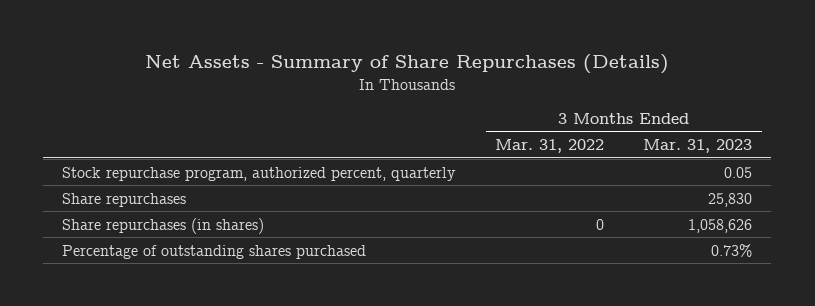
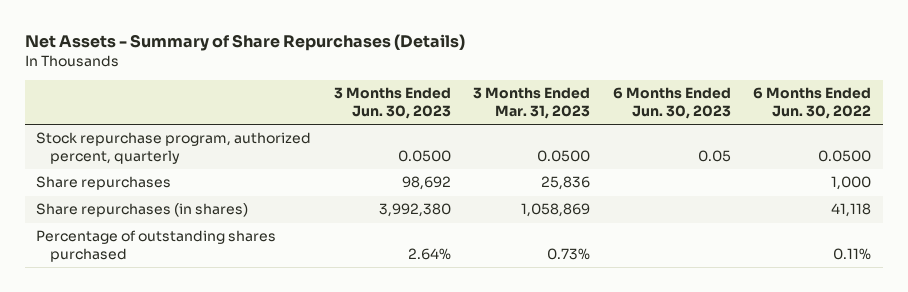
- | 3 Months Ended Mar. 31, 2022 | 3 Months Ended Mar. 31, 2023
+ | 3 Months Ended Jun. 30, 2023 | 3 Months Ended Mar. 31, 2023 | 6 Months Ended Jun. 30, 2023 | 6 Months Ended Jun. 30, 2022
- Stock repurchase program, authorized percent, quarterly | | 0.05
- Share repurchases | | 25,830
- Share repurchases (in shares) | 0 | 1,058,626
+ Stock repurchase program, authorized percent, quarterly | 0.0500 | 0.0500 | 0.05 | 0.0500
+ Share repurchases | 98,692 | 25,836 | | 1,000
+ Share repurchases (in shares) | 3,992,380 | 1,058,869 | | 41,118

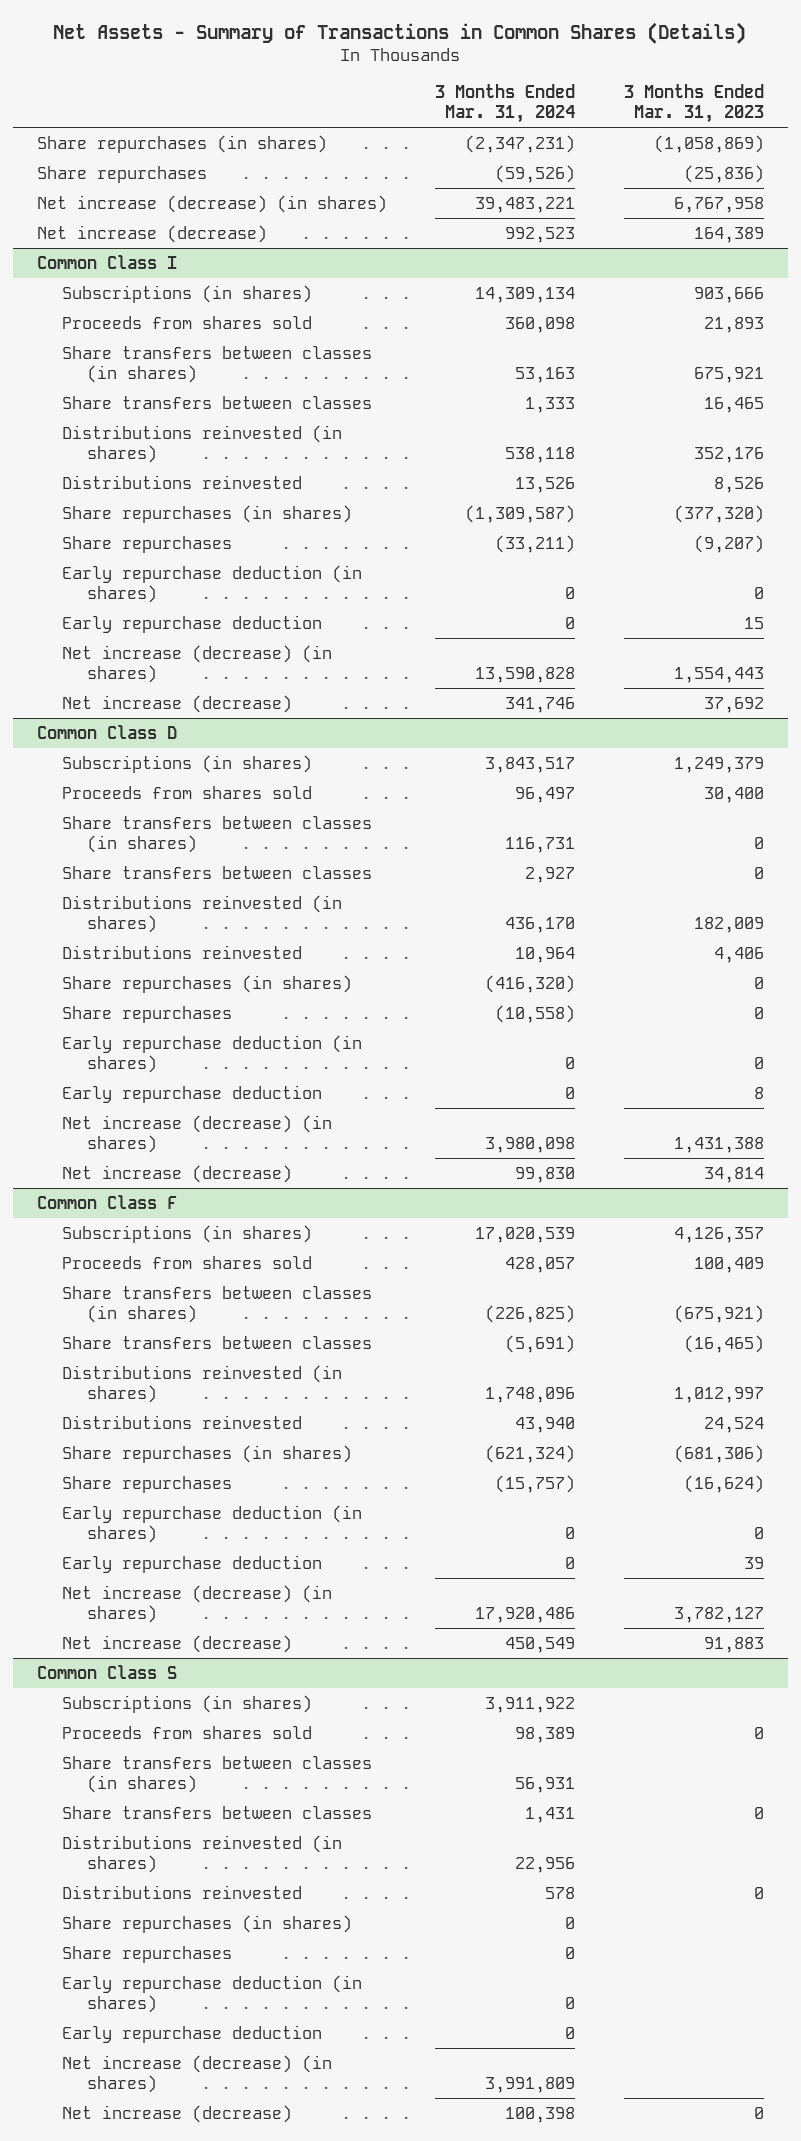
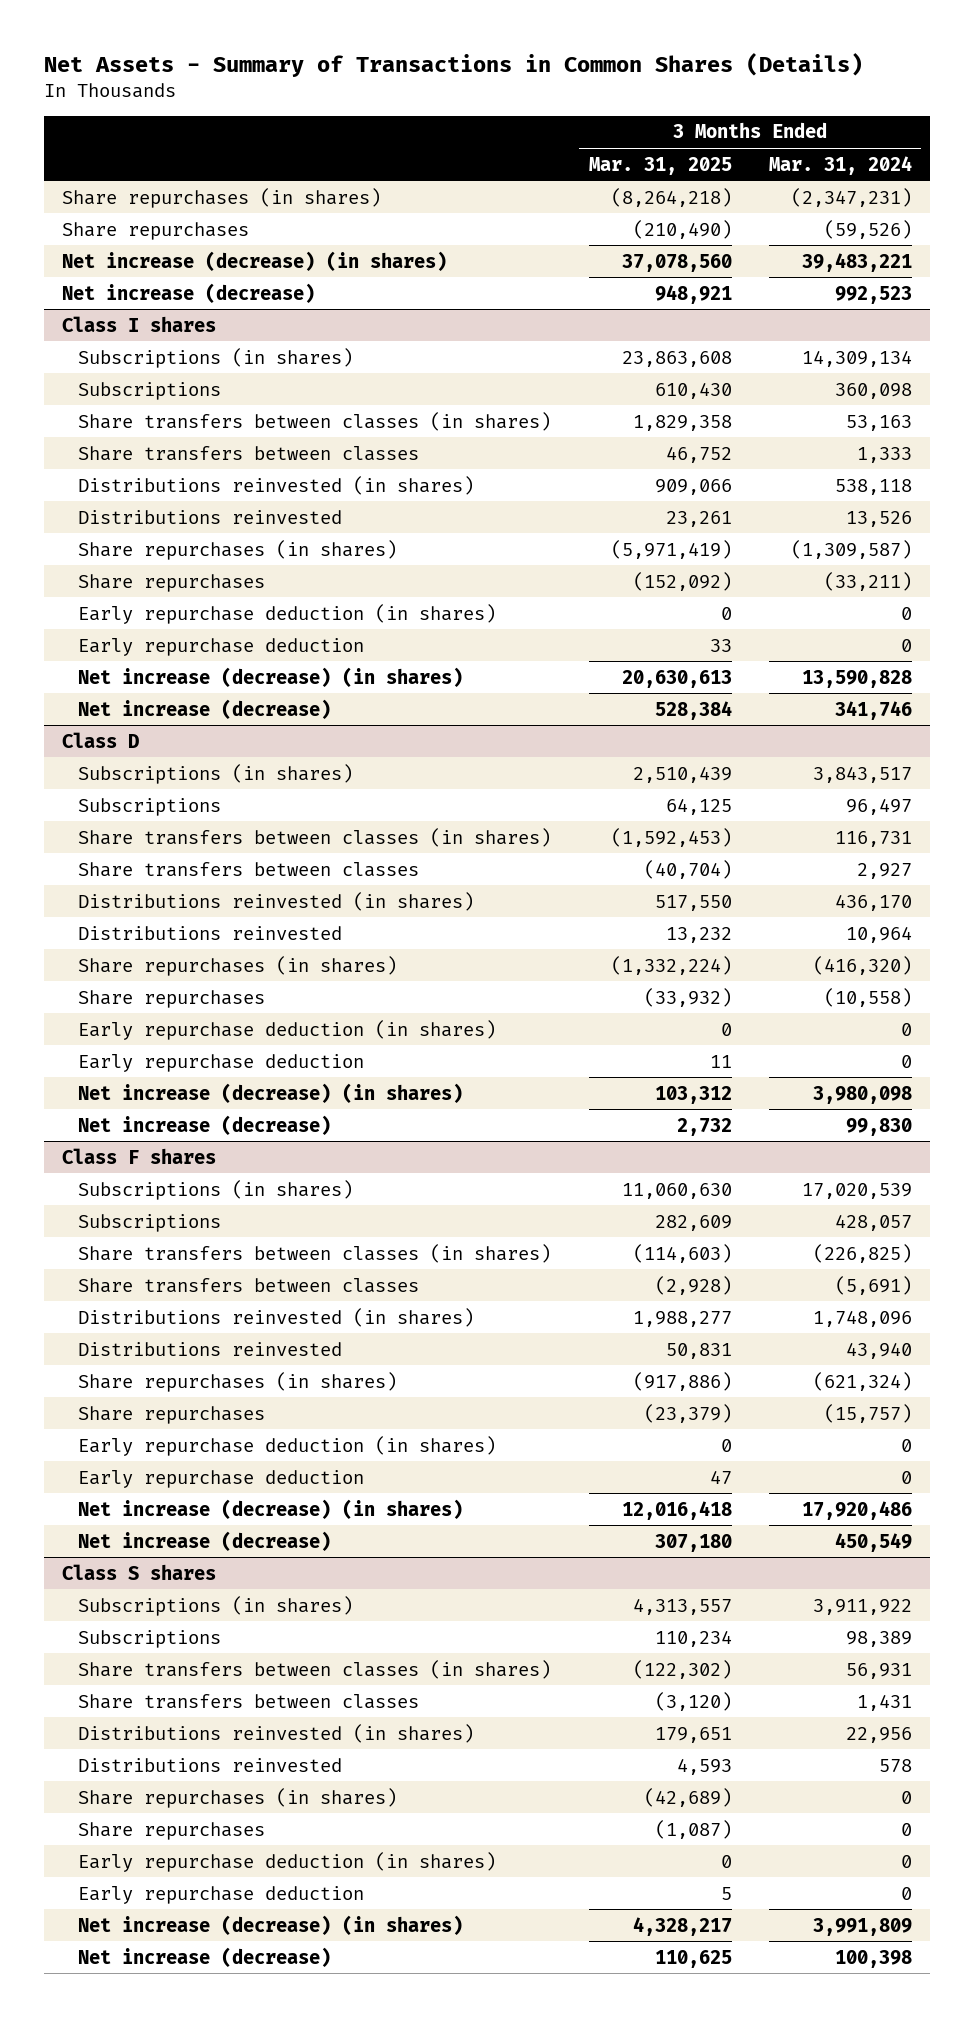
- | 3 Months Ended Mar. 31, 2024 | 3 Months Ended Mar. 31, 2023
+ | 3 Months Ended Mar. 31, 2025 | 3 Months Ended Mar. 31, 2024
- Common Class I
+ Class I shares
- Proceeds from shares sold | 360,098 | 21,893
+ Subscriptions | 610,430 | 360,098
- Common Class D
+ Class D
- Proceeds from shares sold | 96,497 | 30,400
+ Subscriptions | 64,125 | 96,497
- Common Class F
+ Class F shares
- Proceeds from shares sold | 428,057 | 100,409
+ Subscriptions | 282,609 | 428,057
- Common Class S
+ Class S shares
- Proceeds from shares sold | 98,389 | 0
+ Subscriptions | 110,234 | 98,389

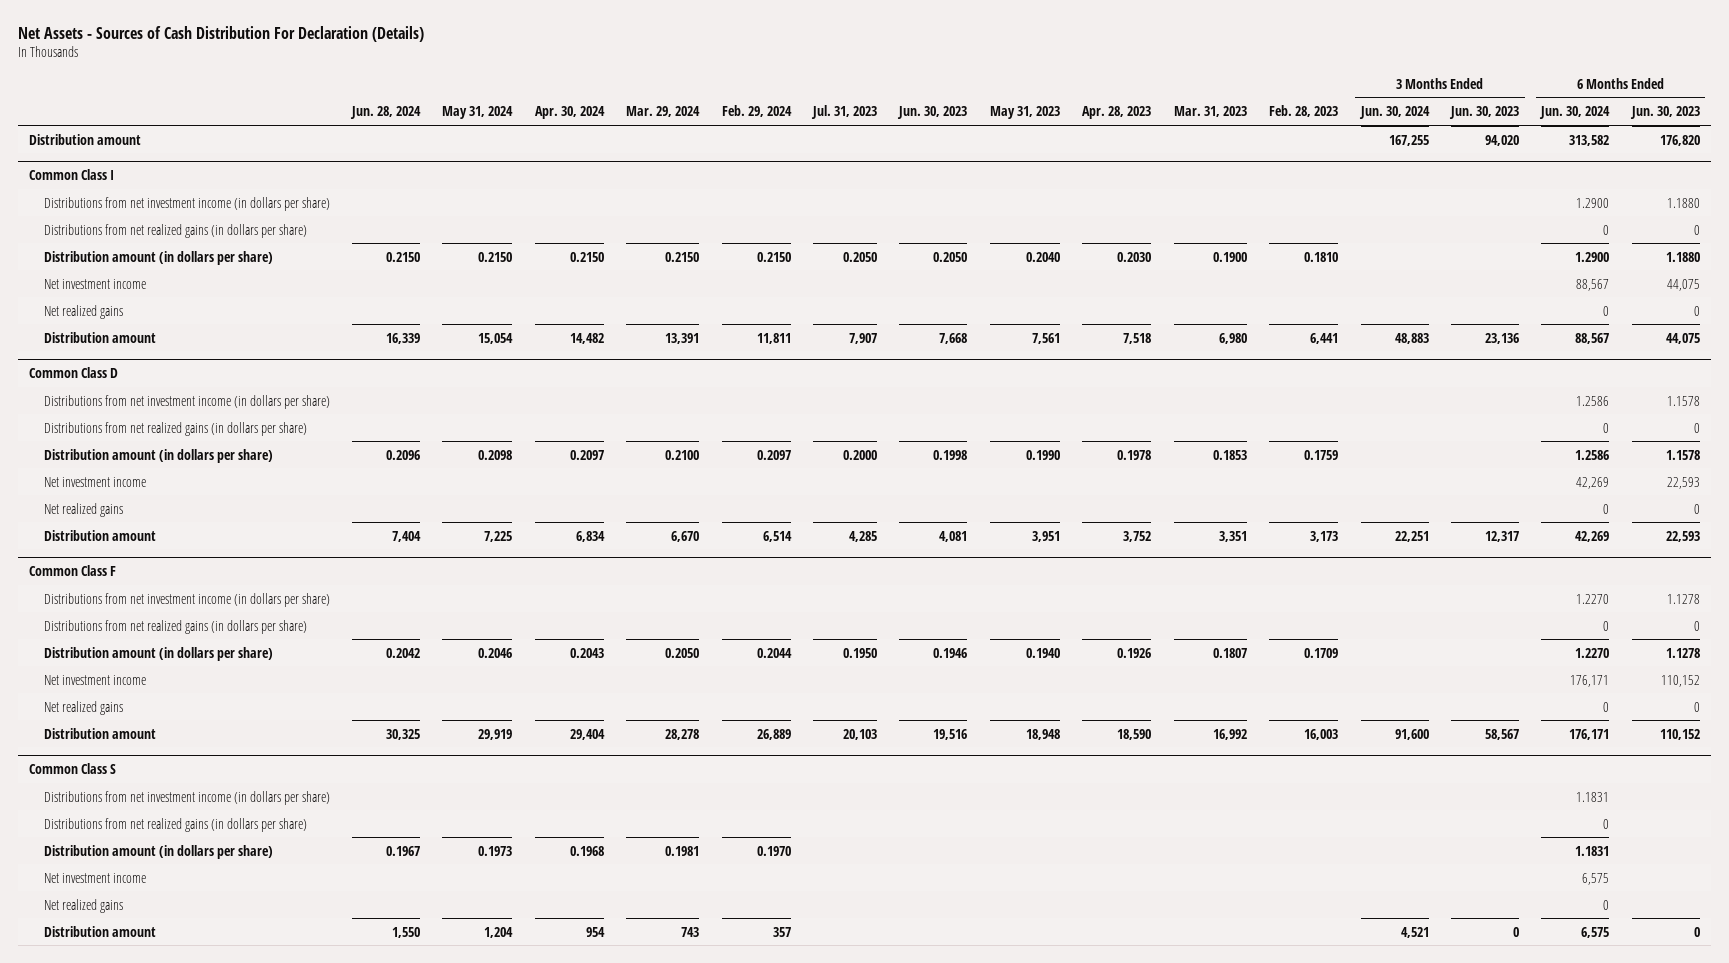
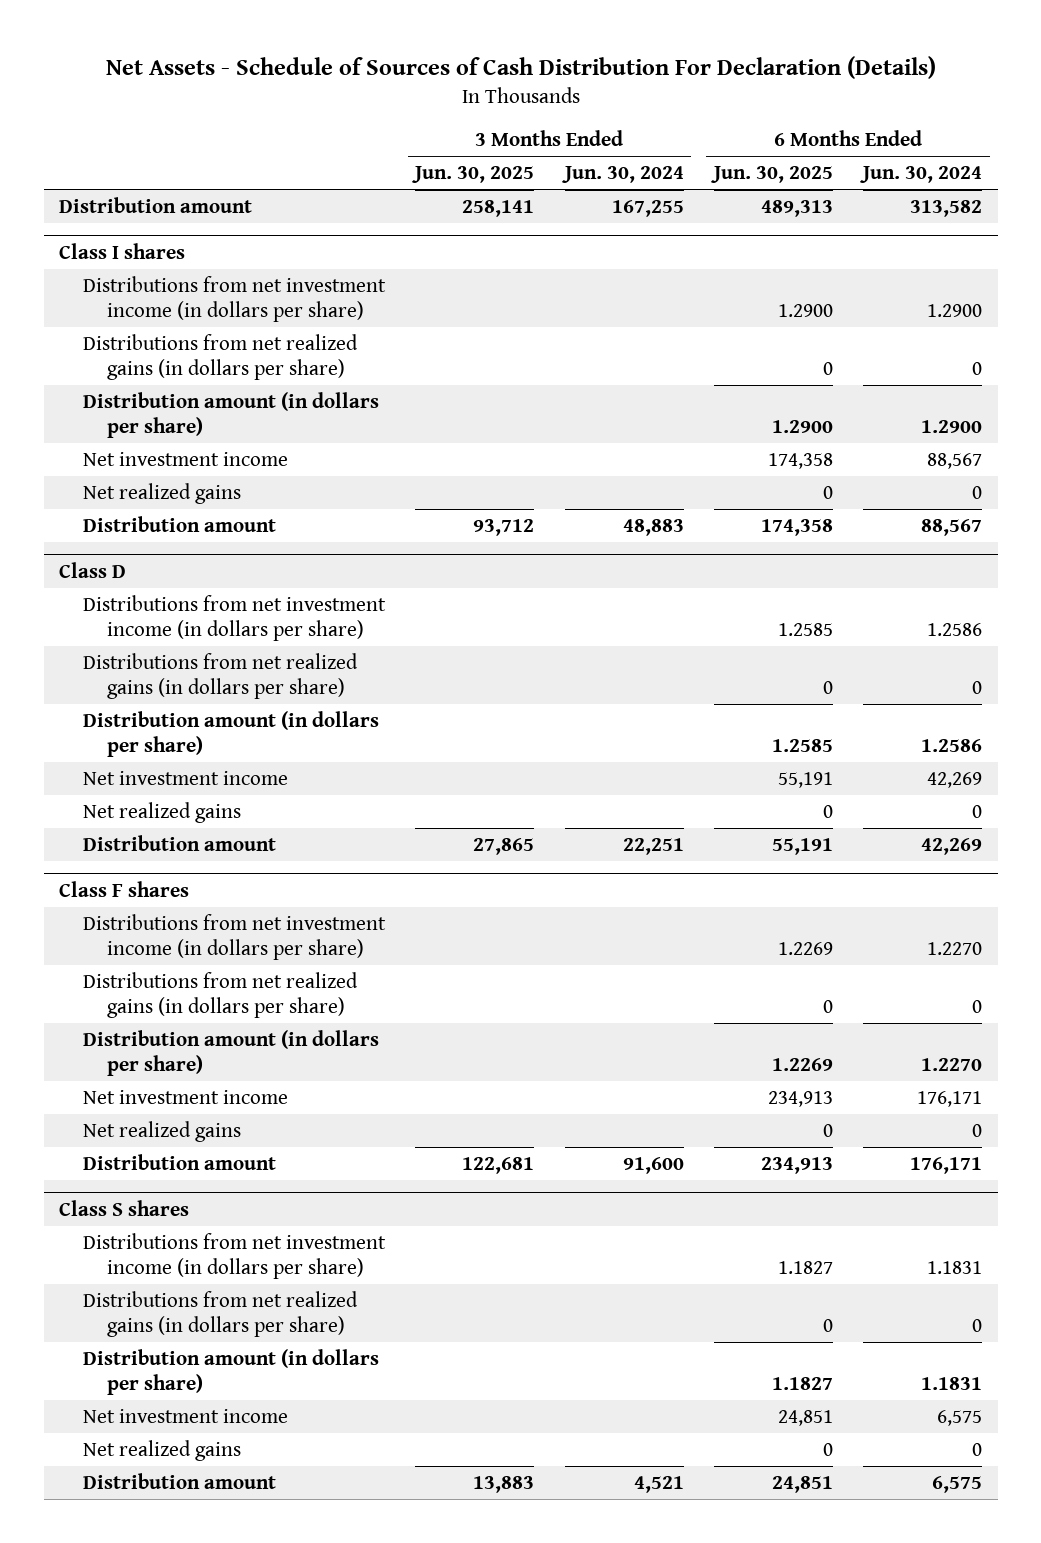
- Net Assets - Sources of Cash Distribution For Declaration (Details)
+ Net Assets - Schedule of Sources of Cash Distribution For Declaration (Details)
- | Jun. 28, 2024 | May 31, 2024 | Apr. 30, 2024 | Mar. 29, 2024 | Feb. 29, 2024 | Jul. 31, 2023 | Jun. 30, 2023 | May 31, 2023 | Apr. 28, 2023 | Mar. 31, 2023 | Feb. 28, 2023 | 3 Months Ended Jun. 30, 2024 | 3 Months Ended Jun. 30, 2023 | 6 Months Ended Jun. 30, 2024 | 6 Months Ended Jun. 30, 2023
+ | 3 Months Ended Jun. 30, 2025 | 3 Months Ended Jun. 30, 2024 | 6 Months Ended Jun. 30, 2025 | 6 Months Ended Jun. 30, 2024
- Common Class I
+ Class I shares
- Common Class D
+ Class D
- Common Class F
+ Class F shares
- Common Class S
+ Class S shares

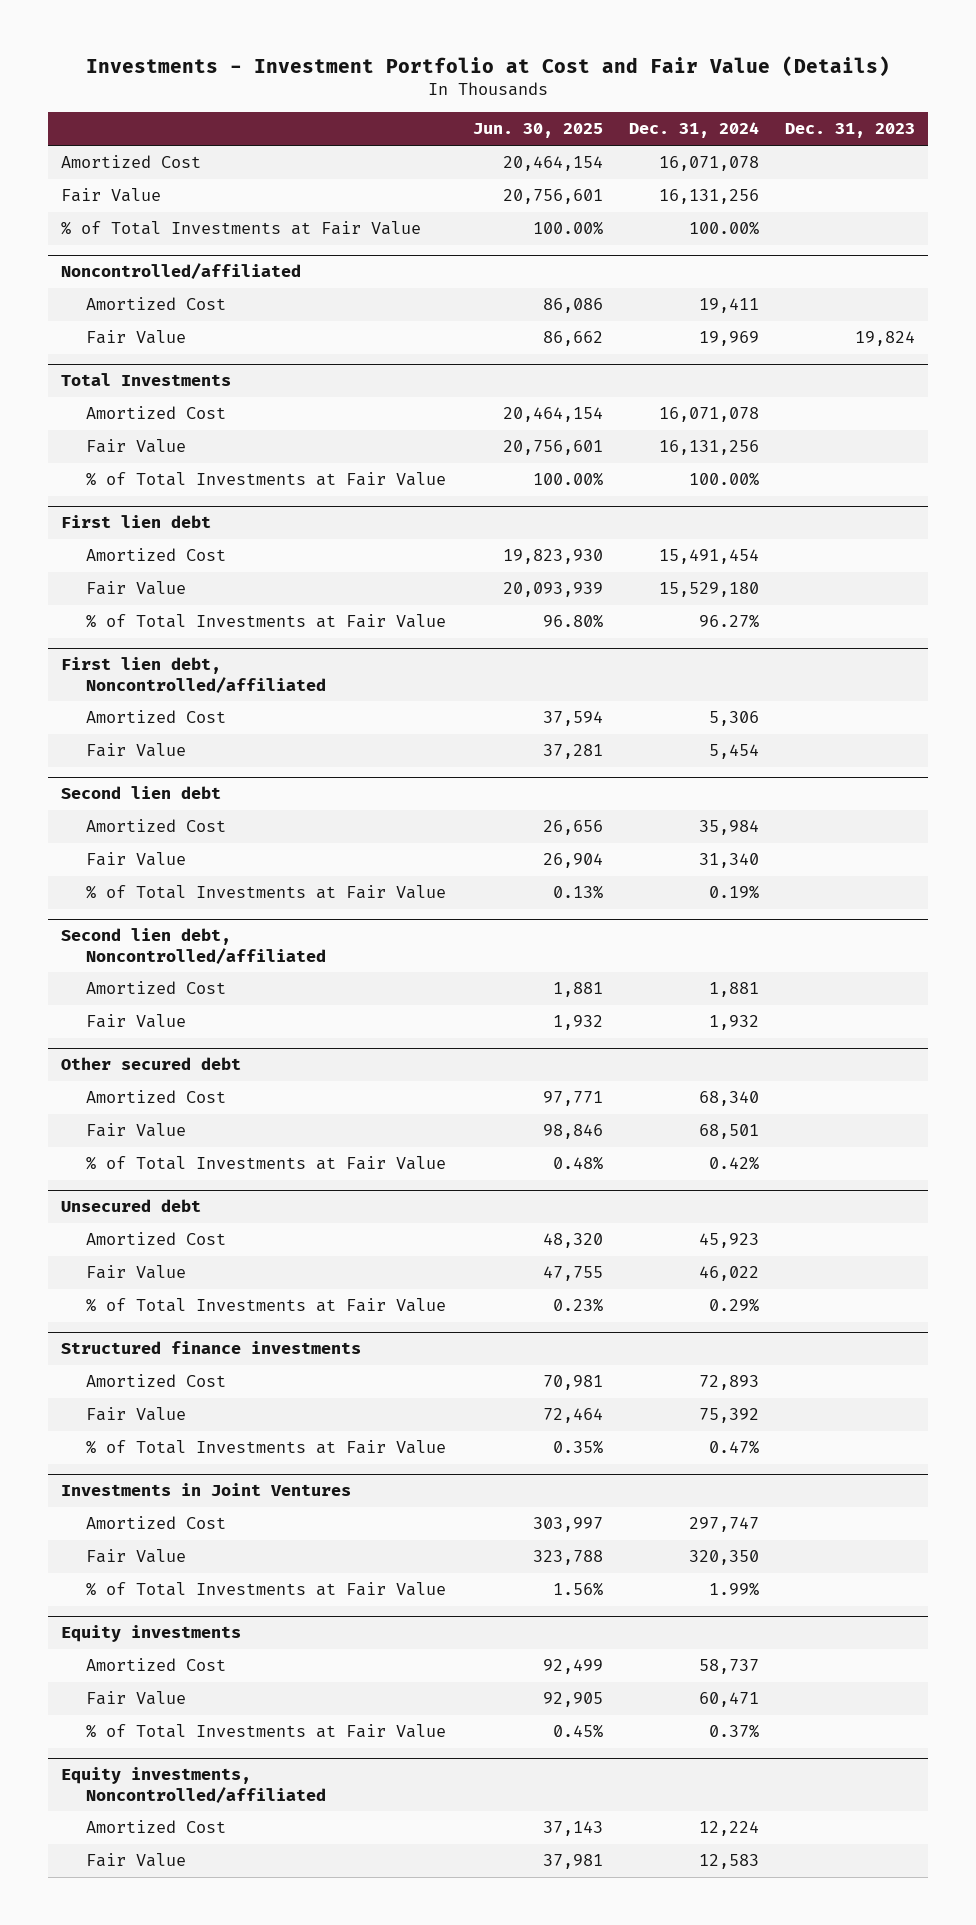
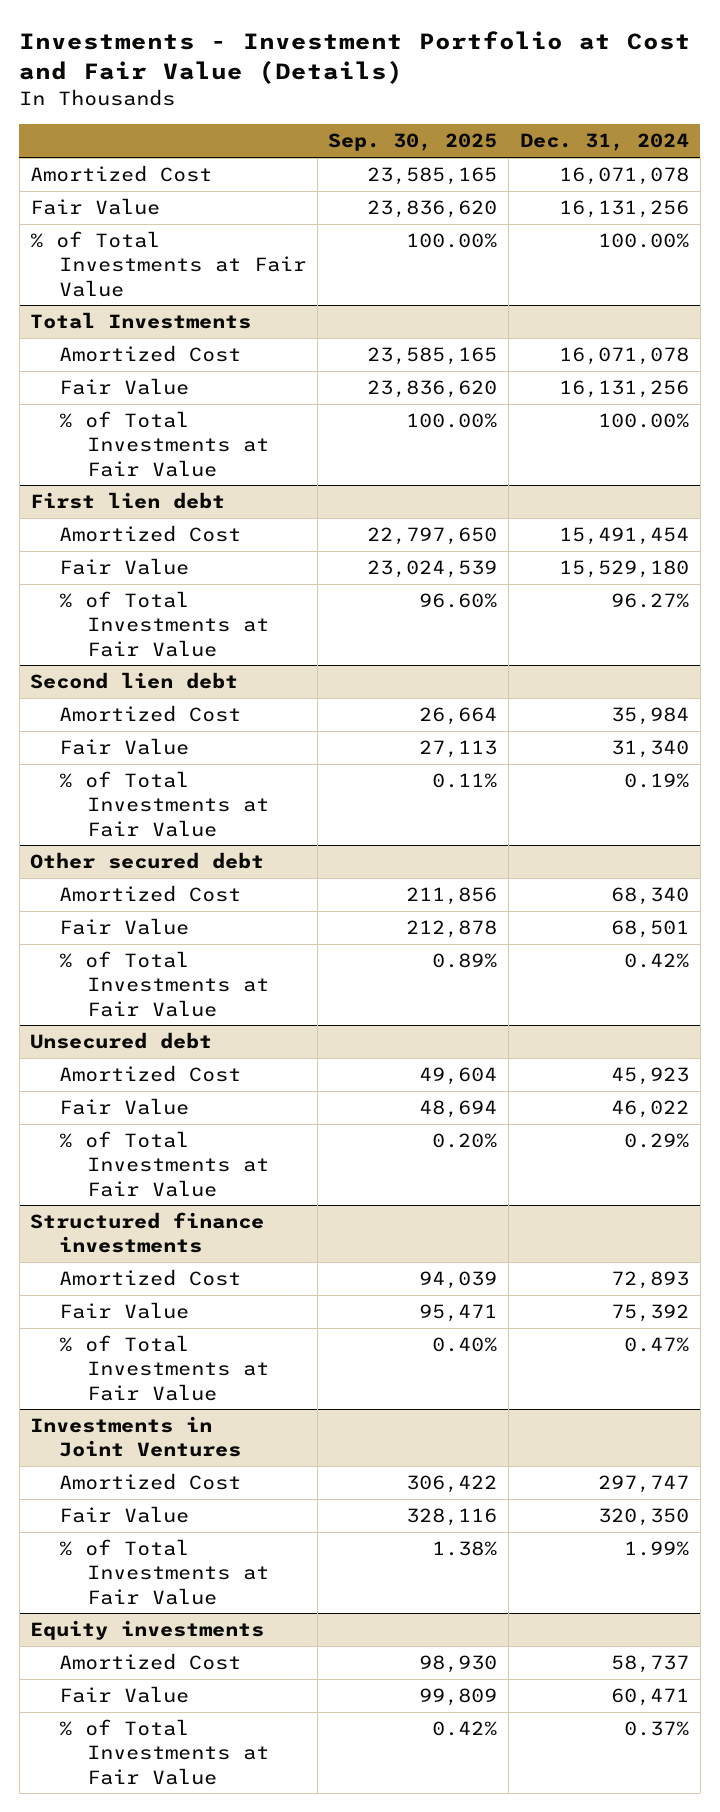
- | Jun. 30, 2025 | Dec. 31, 2024 | Dec. 31, 2023
+ | Sep. 30, 2025 | Dec. 31, 2024
- Noncontrolled/affiliated
- Amortized Cost | 86,086 | 19,411 |
- Fair Value | 86,662 | 19,969 | 19,824
- First lien debt, Noncontrolled/affiliated
- Amortized Cost | 37,594 | 5,306 |
- Fair Value | 37,281 | 5,454 |
- Second lien debt, Noncontrolled/affiliated
- Amortized Cost | 1,881 | 1,881 |
- Fair Value | 1,932 | 1,932 |
- Equity investments, Noncontrolled/affiliated
- Amortized Cost | 37,143 | 12,224 |
- Fair Value | 37,981 | 12,583 |

